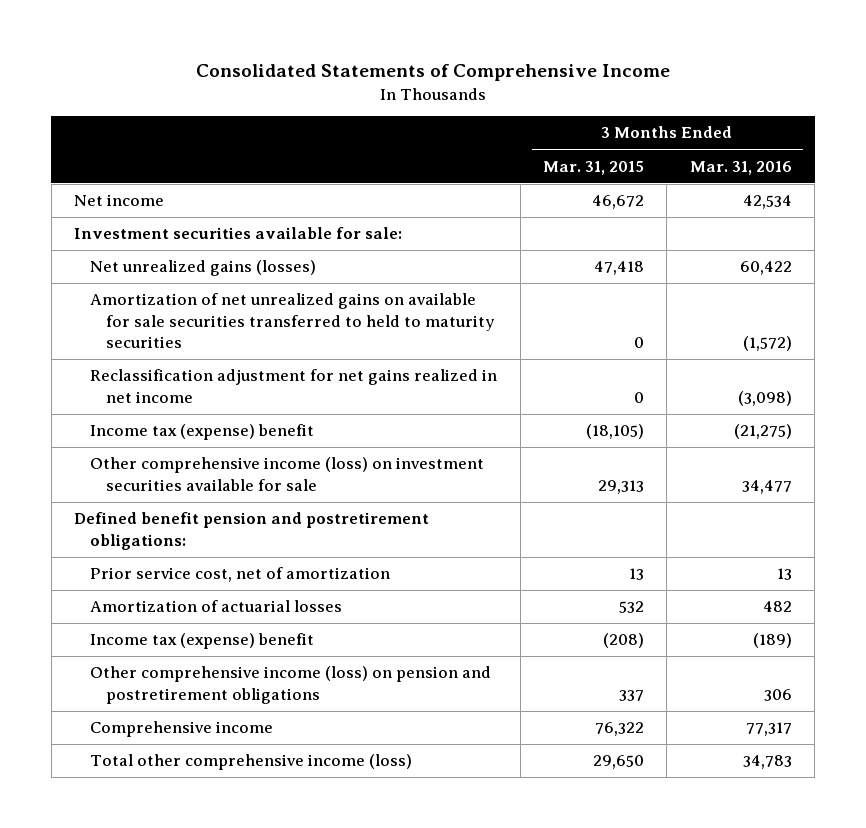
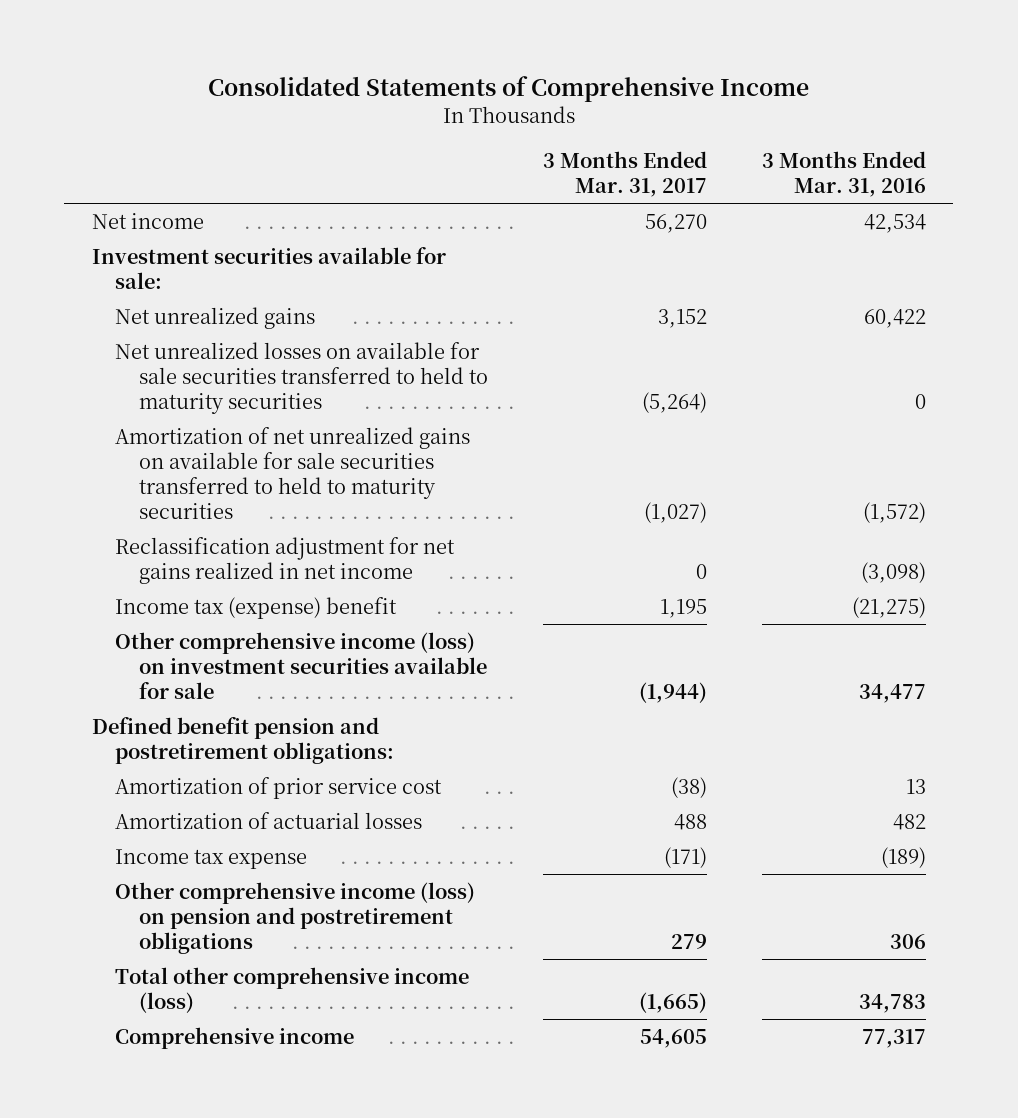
- | 3 Months Ended Mar. 31, 2015 | 3 Months Ended Mar. 31, 2016
+ | 3 Months Ended Mar. 31, 2017 | 3 Months Ended Mar. 31, 2016
- Net unrealized gains (losses) | 47,418 | 60,422
+ Net unrealized gains | 3,152 | 60,422
+ Net unrealized losses on available for sale securities transferred to held to maturity securities | (5,264) | 0
- Prior service cost, net of amortization | 13 | 13
+ Amortization of prior service cost | (38) | 13
- Income tax (expense) benefit | (208) | (189)
+ Income tax expense | (171) | (189)
moved down: Comprehensive income | 54,605 | 77,317

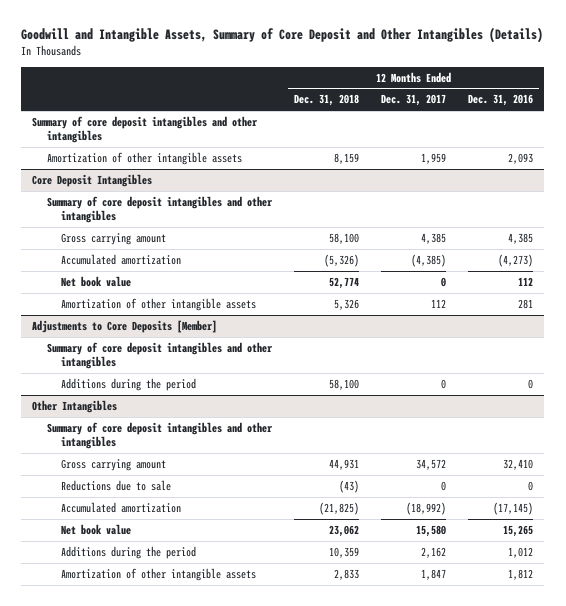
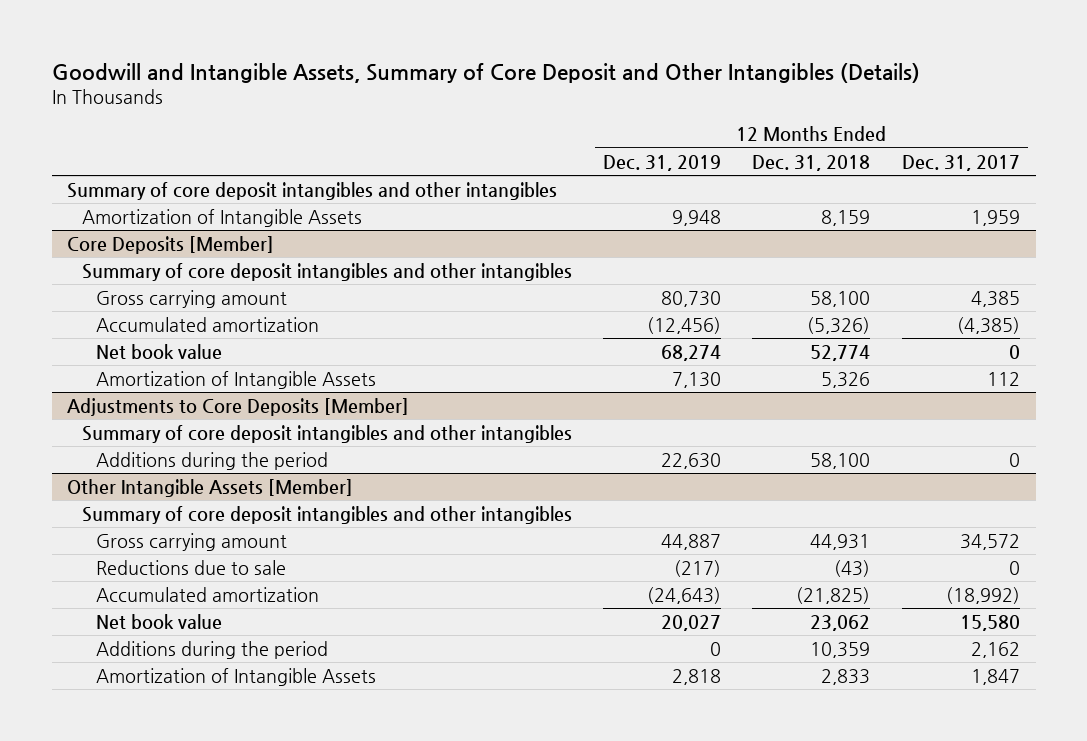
- | 12 Months Ended Dec. 31, 2018 | 12 Months Ended Dec. 31, 2017 | 12 Months Ended Dec. 31, 2016
+ | 12 Months Ended Dec. 31, 2019 | 12 Months Ended Dec. 31, 2018 | 12 Months Ended Dec. 31, 2017
- Amortization of other intangible assets | 8,159 | 1,959 | 2,093
- Core Deposit Intangibles
+ Amortization of Intangible Assets | 9,948 | 8,159 | 1,959
+ Core Deposits [Member]
- Amortization of other intangible assets | 5,326 | 112 | 281
+ Amortization of Intangible Assets | 7,130 | 5,326 | 112
- Other Intangibles
+ Other Intangible Assets [Member]
- Amortization of other intangible assets | 2,833 | 1,847 | 1,812
+ Amortization of Intangible Assets | 2,818 | 2,833 | 1,847

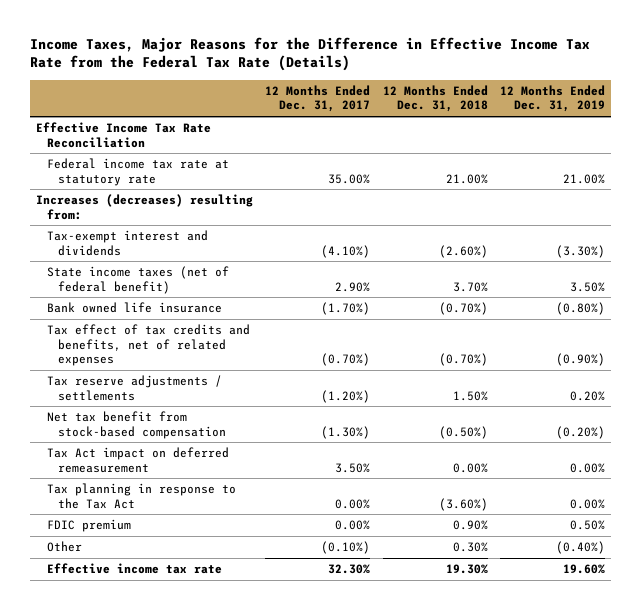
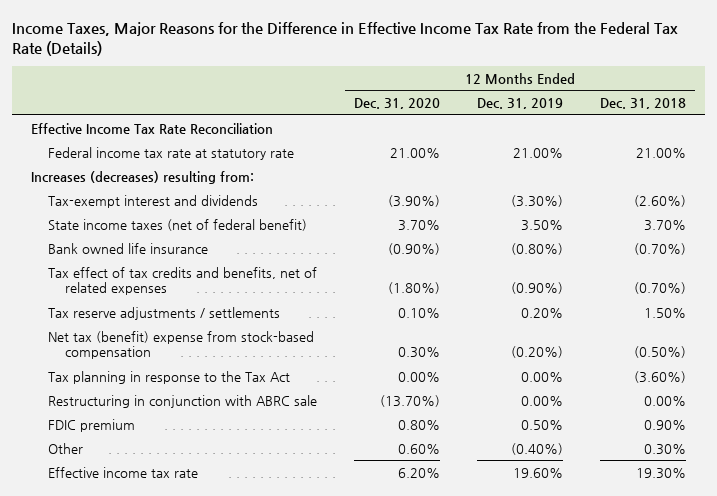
- | 12 Months Ended Dec. 31, 2017 | 12 Months Ended Dec. 31, 2018 | 12 Months Ended Dec. 31, 2019
+ | 12 Months Ended Dec. 31, 2020 | 12 Months Ended Dec. 31, 2019 | 12 Months Ended Dec. 31, 2018
- Net tax benefit from stock-based compensation | (1.30%) | (0.50%) | (0.20%)
- Tax Act impact on deferred remeasurement | 3.50% | 0.00% | 0.00%
+ Net tax (benefit) expense from stock-based compensation | 0.30% | (0.20%) | (0.50%)
+ Restructuring in conjunction with ABRC sale | (13.70%) | 0.00% | 0.00%

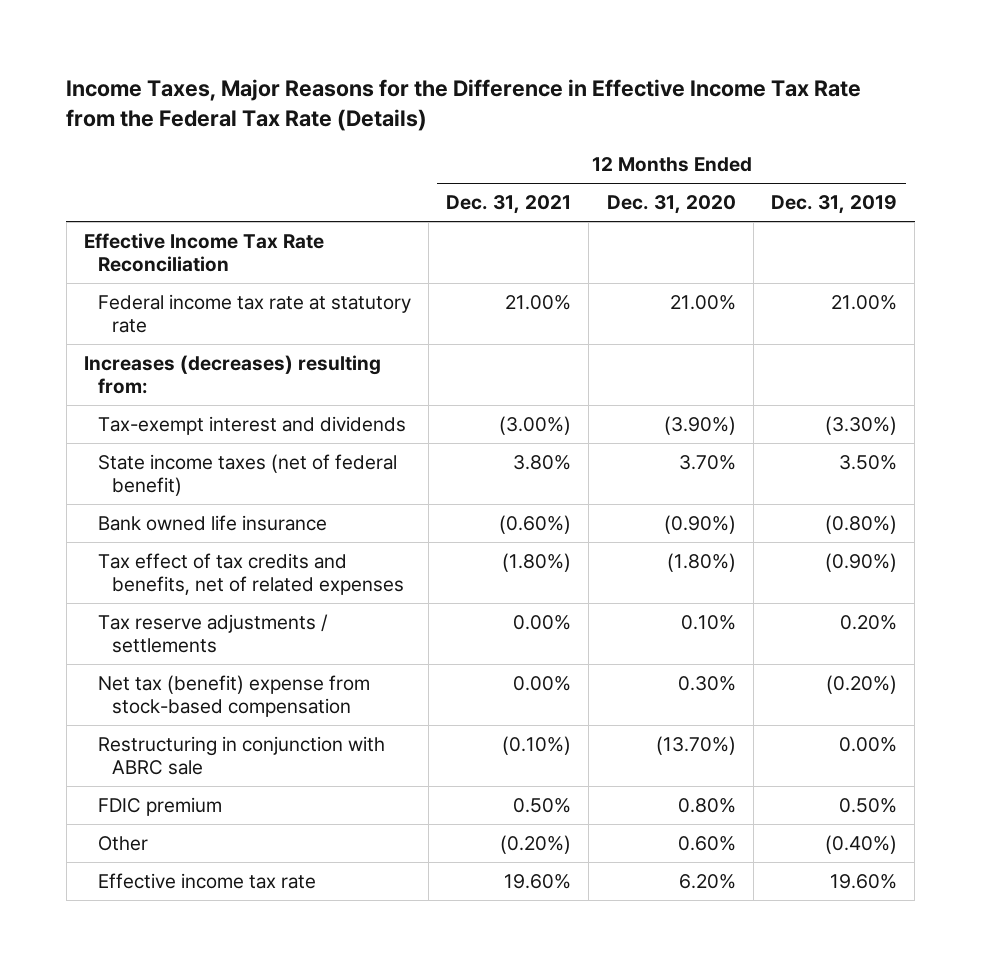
- | 12 Months Ended Dec. 31, 2020 | 12 Months Ended Dec. 31, 2019 | 12 Months Ended Dec. 31, 2018
+ | 12 Months Ended Dec. 31, 2021 | 12 Months Ended Dec. 31, 2020 | 12 Months Ended Dec. 31, 2019
- Tax planning in response to the Tax Act | 0.00% | 0.00% | (3.60%)

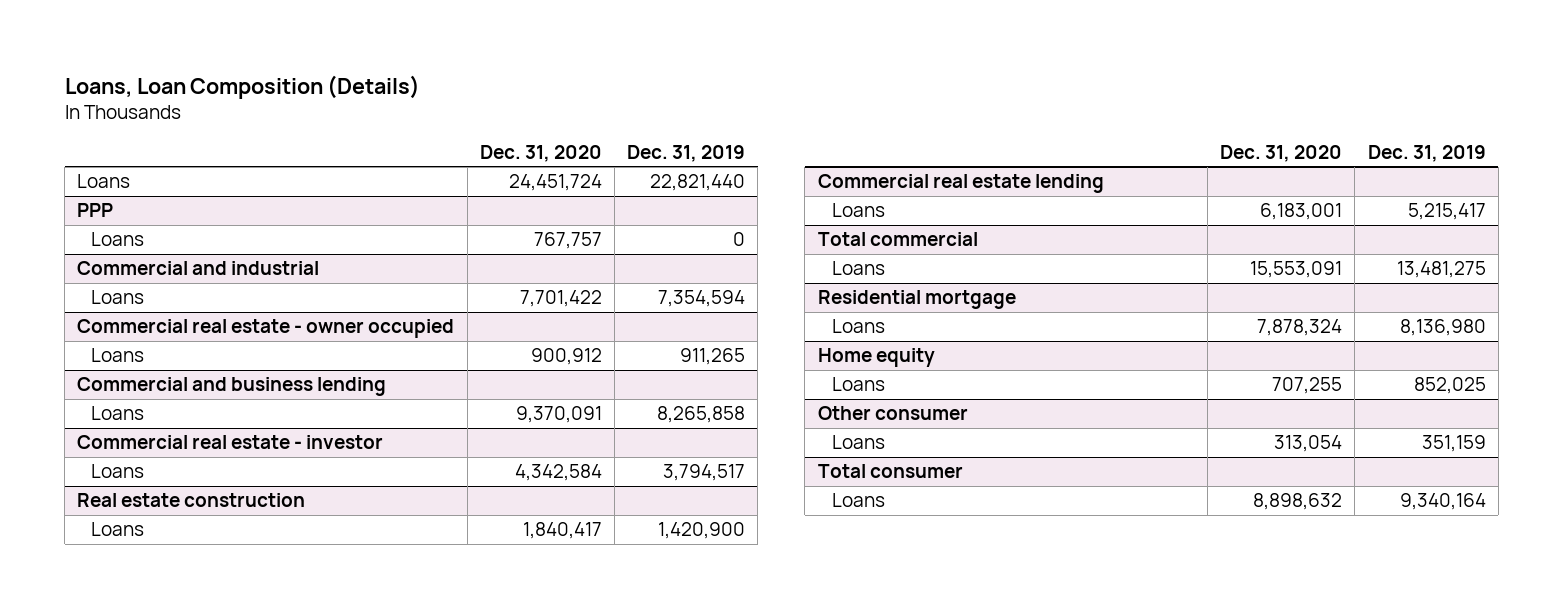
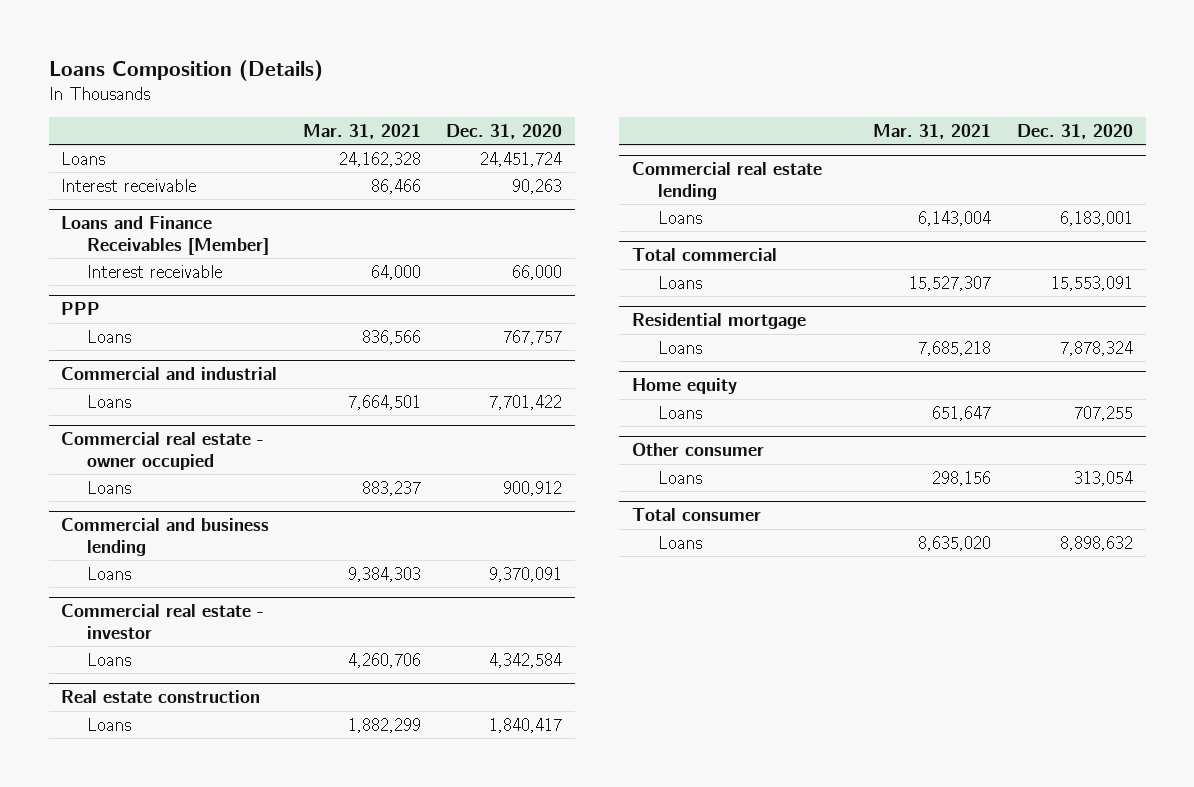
- Loans, Loan Composition (Details)
+ Loans Composition (Details)
- | Dec. 31, 2020 | Dec. 31, 2019
+ | Mar. 31, 2021 | Dec. 31, 2020
+ Interest receivable | 86,466 | 90,263
+ Loans and Finance Receivables [Member]
+ Interest receivable | 64,000 | 66,000

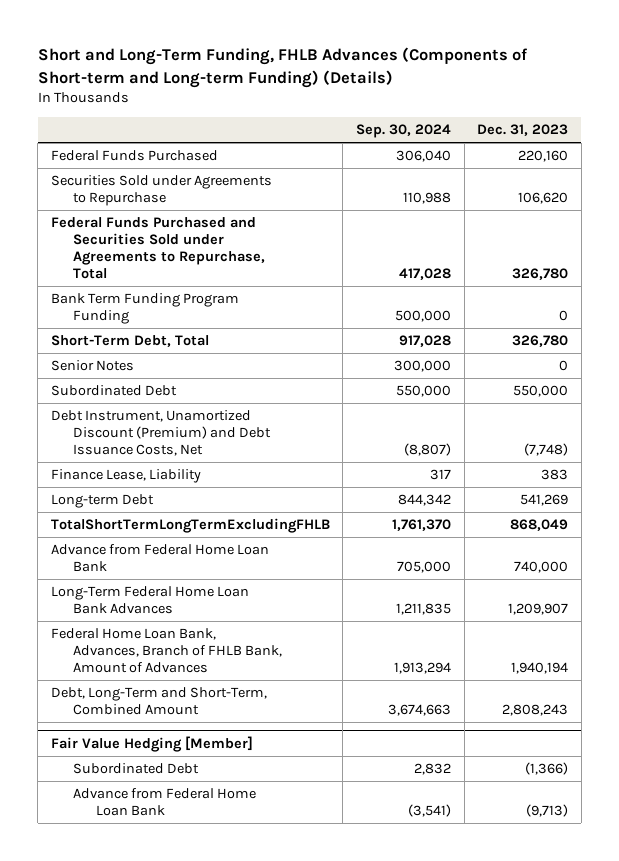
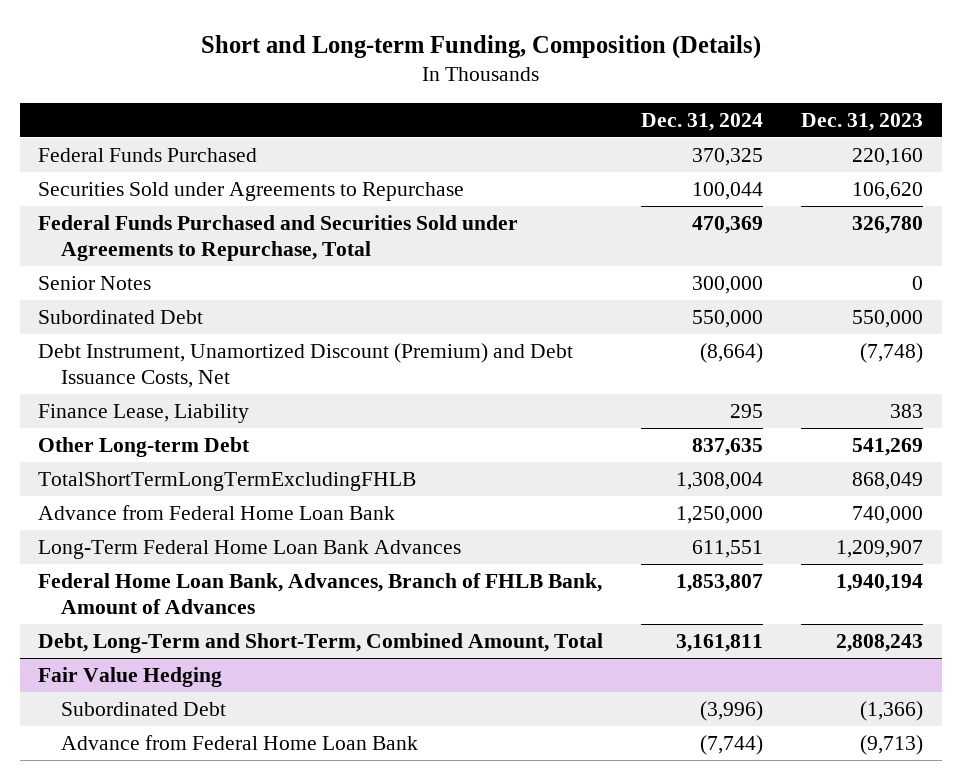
- Short and Long-Term Funding, FHLB Advances (Components of Short-term and Long-term Funding) (Details)
+ Short and Long-term Funding, Composition (Details)
- | Sep. 30, 2024 | Dec. 31, 2023
+ | Dec. 31, 2024 | Dec. 31, 2023
- Bank Term Funding Program Funding | 500,000 | 0
- Short-Term Debt, Total | 917,028 | 326,780
- Long-term Debt | 844,342 | 541,269
+ Other Long-term Debt | 837,635 | 541,269
- Debt, Long-Term and Short-Term, Combined Amount | 3,674,663 | 2,808,243
- Fair Value Hedging [Member]
+ Debt, Long-Term and Short-Term, Combined Amount, Total | 3,161,811 | 2,808,243
+ Fair Value Hedging

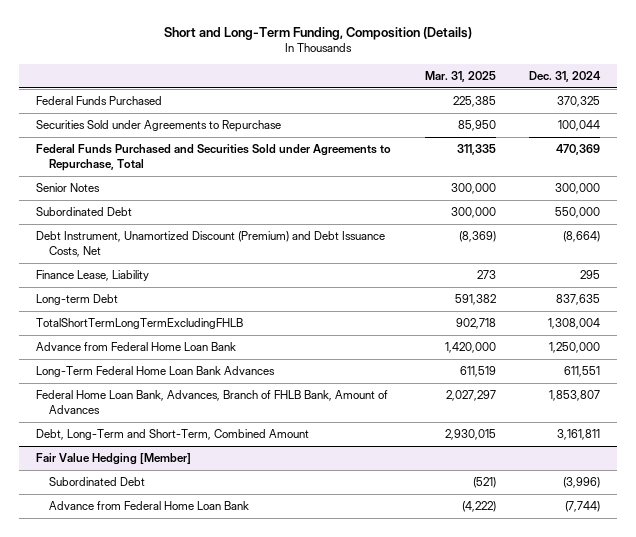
- Short and Long-term Funding, Composition (Details)
+ Short and Long-Term Funding, Composition (Details)
- | Dec. 31, 2024 | Dec. 31, 2023
+ | Mar. 31, 2025 | Dec. 31, 2024
- Other Long-term Debt | 837,635 | 541,269
+ Long-term Debt | 591,382 | 837,635
- Debt, Long-Term and Short-Term, Combined Amount, Total | 3,161,811 | 2,808,243
- Fair Value Hedging
+ Debt, Long-Term and Short-Term, Combined Amount | 2,930,015 | 3,161,811
+ Fair Value Hedging [Member]

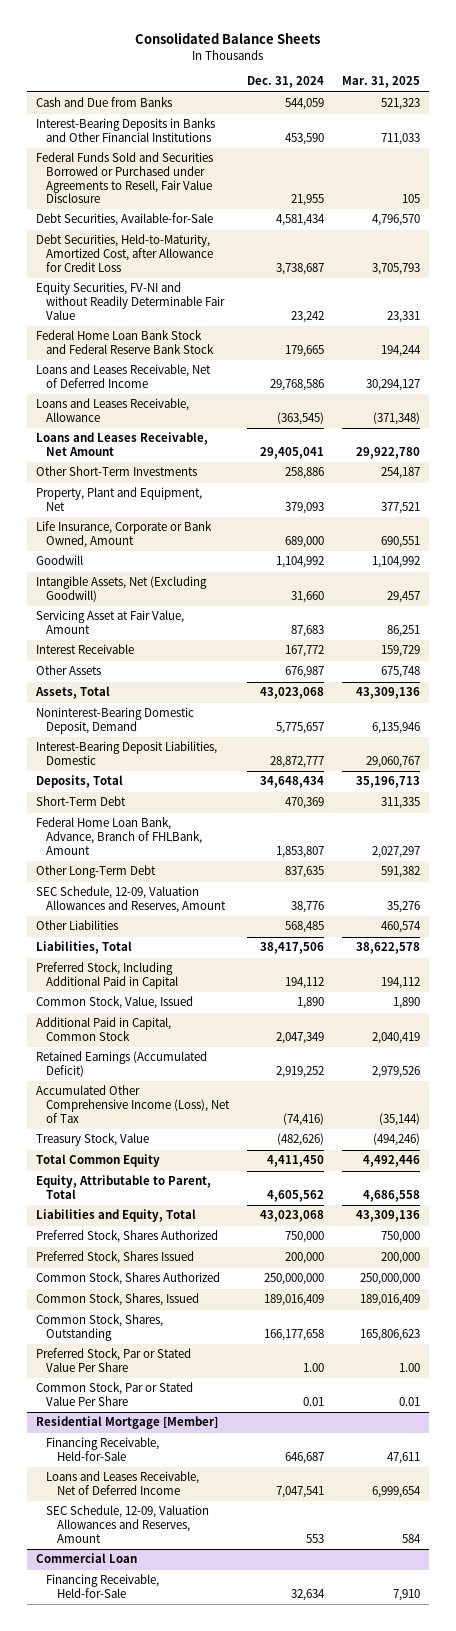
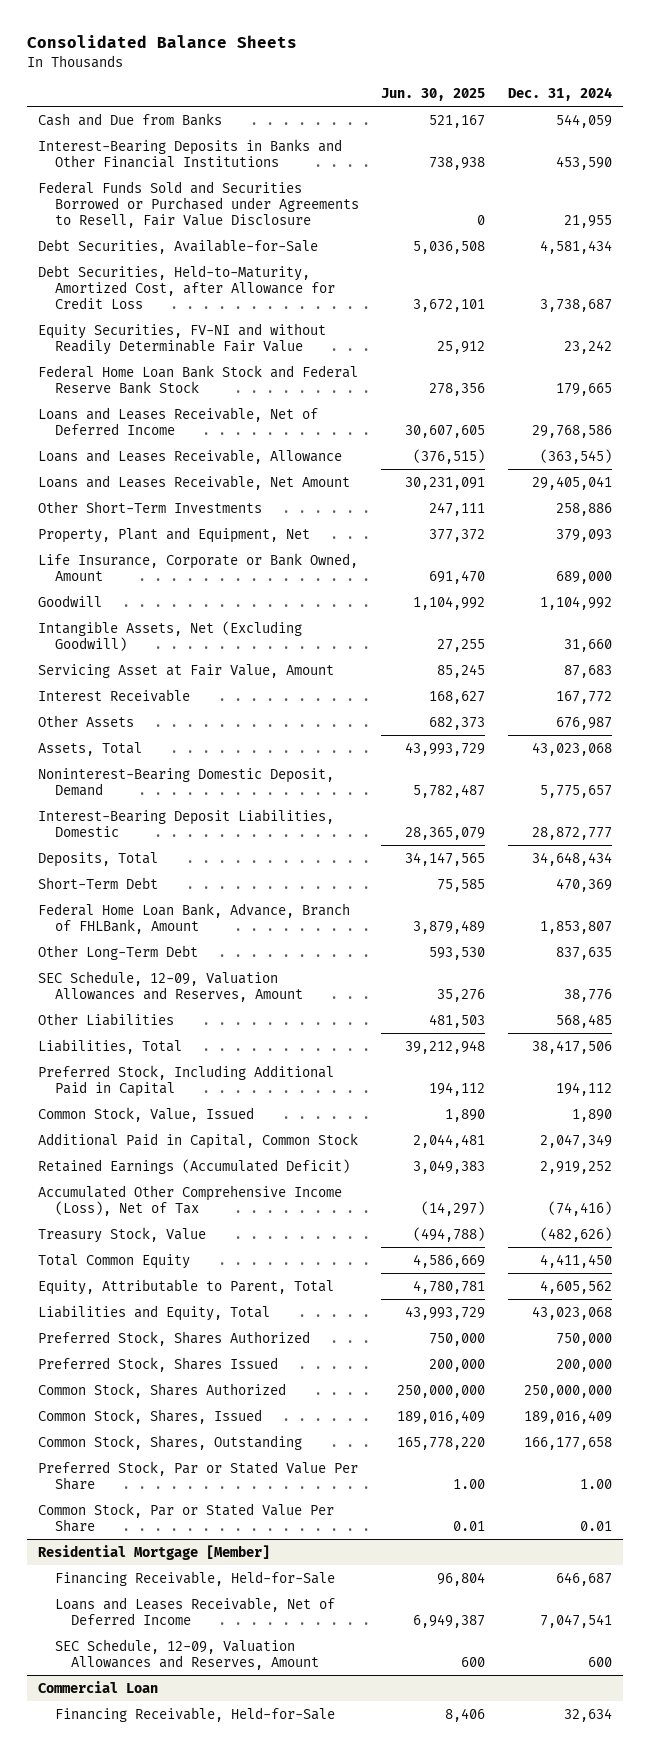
- | Dec. 31, 2024 | Mar. 31, 2025
+ | Jun. 30, 2025 | Dec. 31, 2024
@ Residential Mortgage [Member]
- SEC Schedule, 12-09, Valuation Allowances and Reserves, Amount | 553 | 584
+ SEC Schedule, 12-09, Valuation Allowances and Reserves, Amount | 600 | 600

